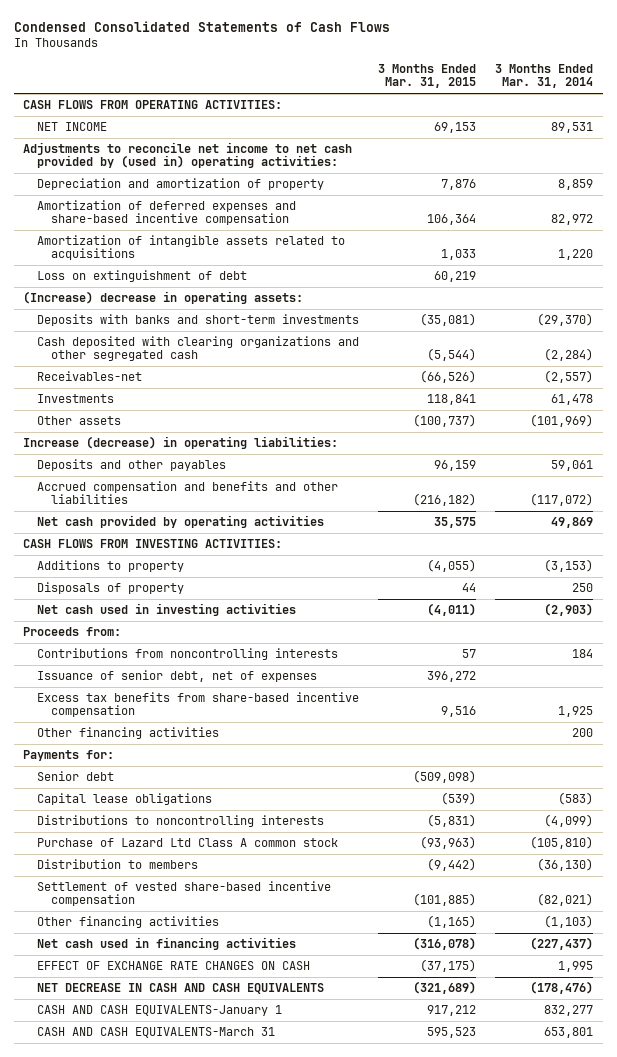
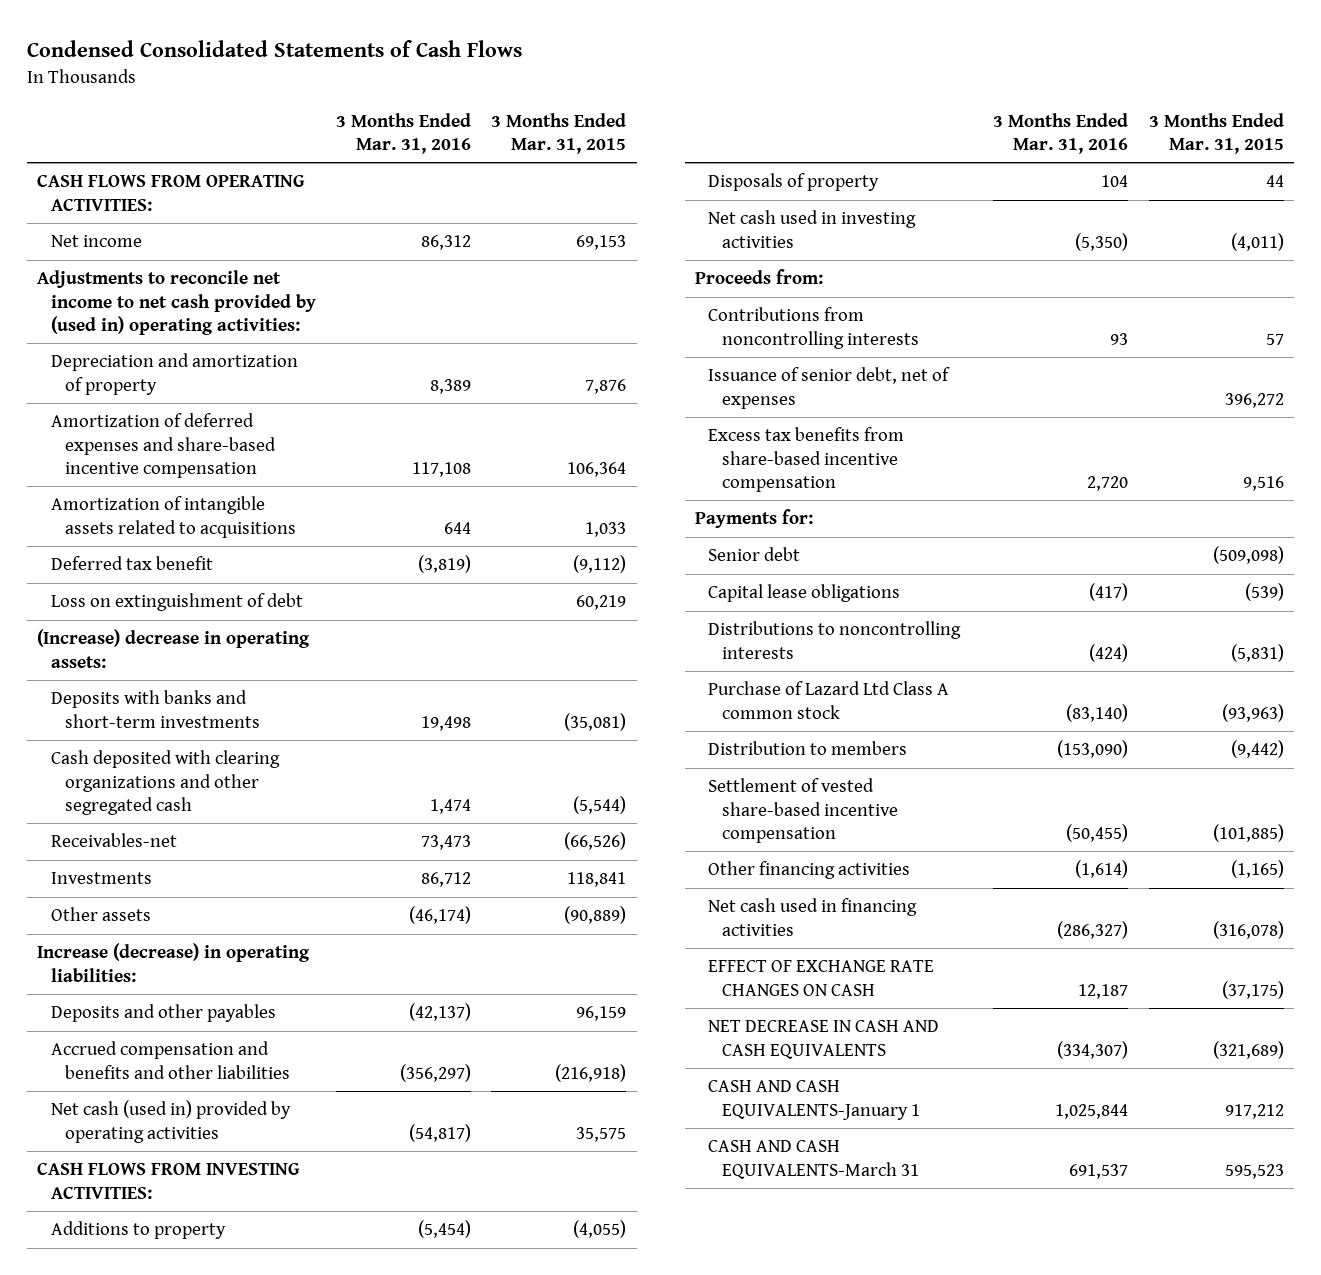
- | 3 Months Ended Mar. 31, 2015 | 3 Months Ended Mar. 31, 2014
+ | 3 Months Ended Mar. 31, 2016 | 3 Months Ended Mar. 31, 2015
- NET INCOME | 69,153 | 89,531
+ Net income | 86,312 | 69,153
+ Deferred tax benefit | (3,819) | (9,112)
- Other assets | (100,737) | (101,969)
+ Other assets | (46,174) | (90,889)
- Accrued compensation and benefits and other liabilities | (216,182) | (117,072)
- Net cash provided by operating activities | 35,575 | 49,869
+ Accrued compensation and benefits and other liabilities | (356,297) | (216,918)
+ Net cash (used in) provided by operating activities | (54,817) | 35,575
- Other financing activities | | 200

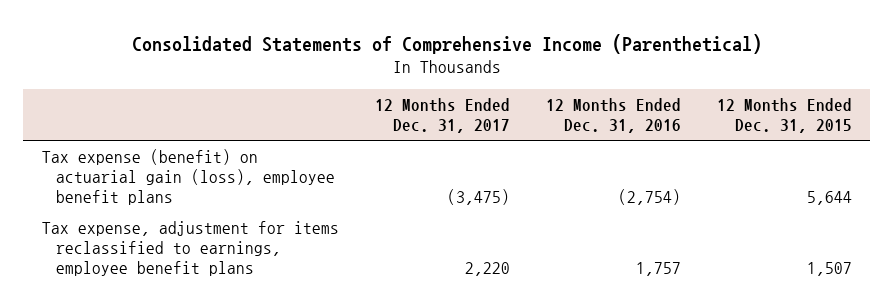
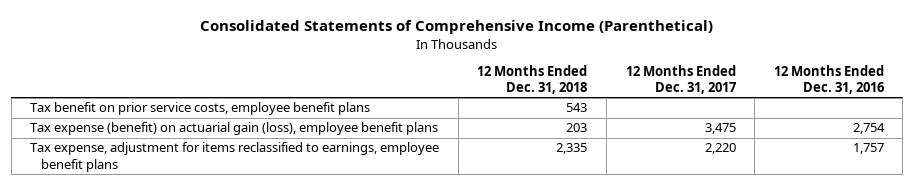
- | 12 Months Ended Dec. 31, 2017 | 12 Months Ended Dec. 31, 2016 | 12 Months Ended Dec. 31, 2015
+ | 12 Months Ended Dec. 31, 2018 | 12 Months Ended Dec. 31, 2017 | 12 Months Ended Dec. 31, 2016
- Tax expense (benefit) on actuarial gain (loss), employee benefit plans | (3,475) | (2,754) | 5,644
+ Tax benefit on prior service costs, employee benefit plans | 543 | |
+ Tax expense (benefit) on actuarial gain (loss), employee benefit plans | 203 | 3,475 | 2,754

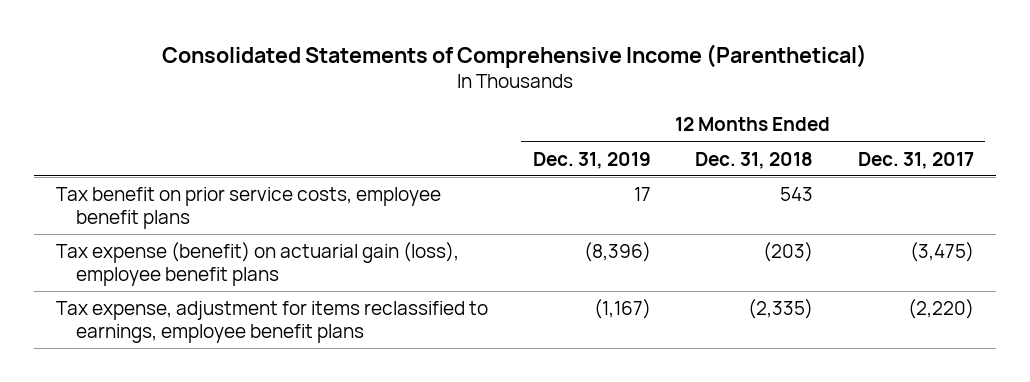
- | 12 Months Ended Dec. 31, 2018 | 12 Months Ended Dec. 31, 2017 | 12 Months Ended Dec. 31, 2016
+ | 12 Months Ended Dec. 31, 2019 | 12 Months Ended Dec. 31, 2018 | 12 Months Ended Dec. 31, 2017
- Tax expense (benefit) on actuarial gain (loss), employee benefit plans | 203 | 3,475 | 2,754
- Tax expense, adjustment for items reclassified to earnings, employee benefit plans | 2,335 | 2,220 | 1,757
+ Tax expense (benefit) on actuarial gain (loss), employee benefit plans | (8,396) | (203) | (3,475)
+ Tax expense, adjustment for items reclassified to earnings, employee benefit plans | (1,167) | (2,335) | (2,220)

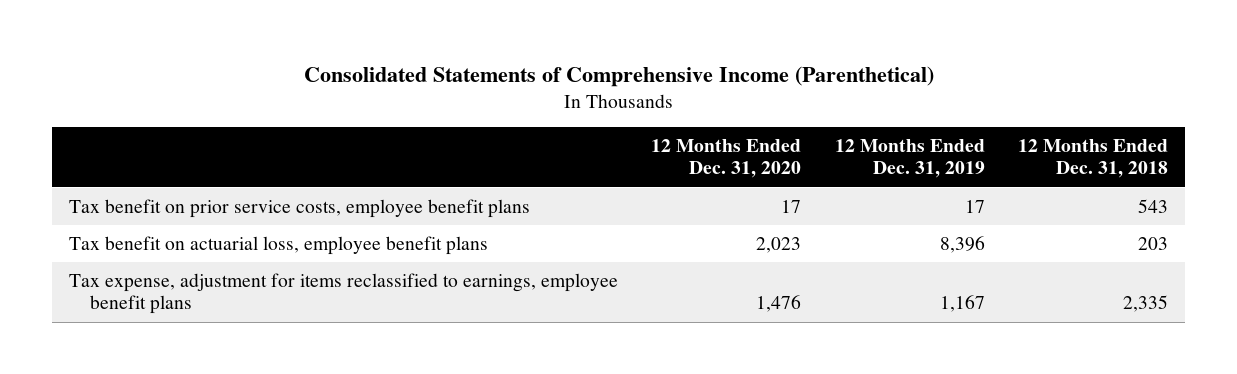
- | 12 Months Ended Dec. 31, 2019 | 12 Months Ended Dec. 31, 2018 | 12 Months Ended Dec. 31, 2017
+ | 12 Months Ended Dec. 31, 2020 | 12 Months Ended Dec. 31, 2019 | 12 Months Ended Dec. 31, 2018
- Tax expense (benefit) on actuarial gain (loss), employee benefit plans | (8,396) | (203) | (3,475)
- Tax expense, adjustment for items reclassified to earnings, employee benefit plans | (1,167) | (2,335) | (2,220)
+ Tax benefit on actuarial loss, employee benefit plans | 2,023 | 8,396 | 203
+ Tax expense, adjustment for items reclassified to earnings, employee benefit plans | 1,476 | 1,167 | 2,335

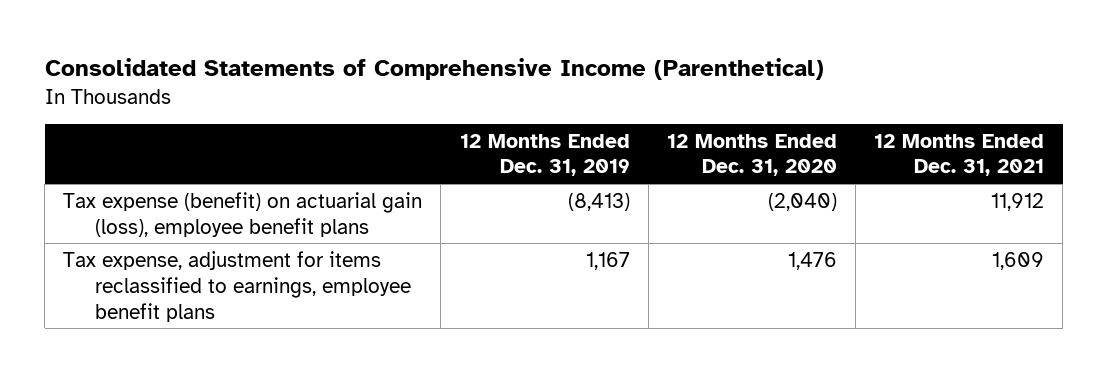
- | 12 Months Ended Dec. 31, 2020 | 12 Months Ended Dec. 31, 2019 | 12 Months Ended Dec. 31, 2018
+ | 12 Months Ended Dec. 31, 2019 | 12 Months Ended Dec. 31, 2020 | 12 Months Ended Dec. 31, 2021
- Tax benefit on prior service costs, employee benefit plans | 17 | 17 | 543
- Tax benefit on actuarial loss, employee benefit plans | 2,023 | 8,396 | 203
+ Tax expense (benefit) on actuarial gain (loss), employee benefit plans | (8,413) | (2,040) | 11,912

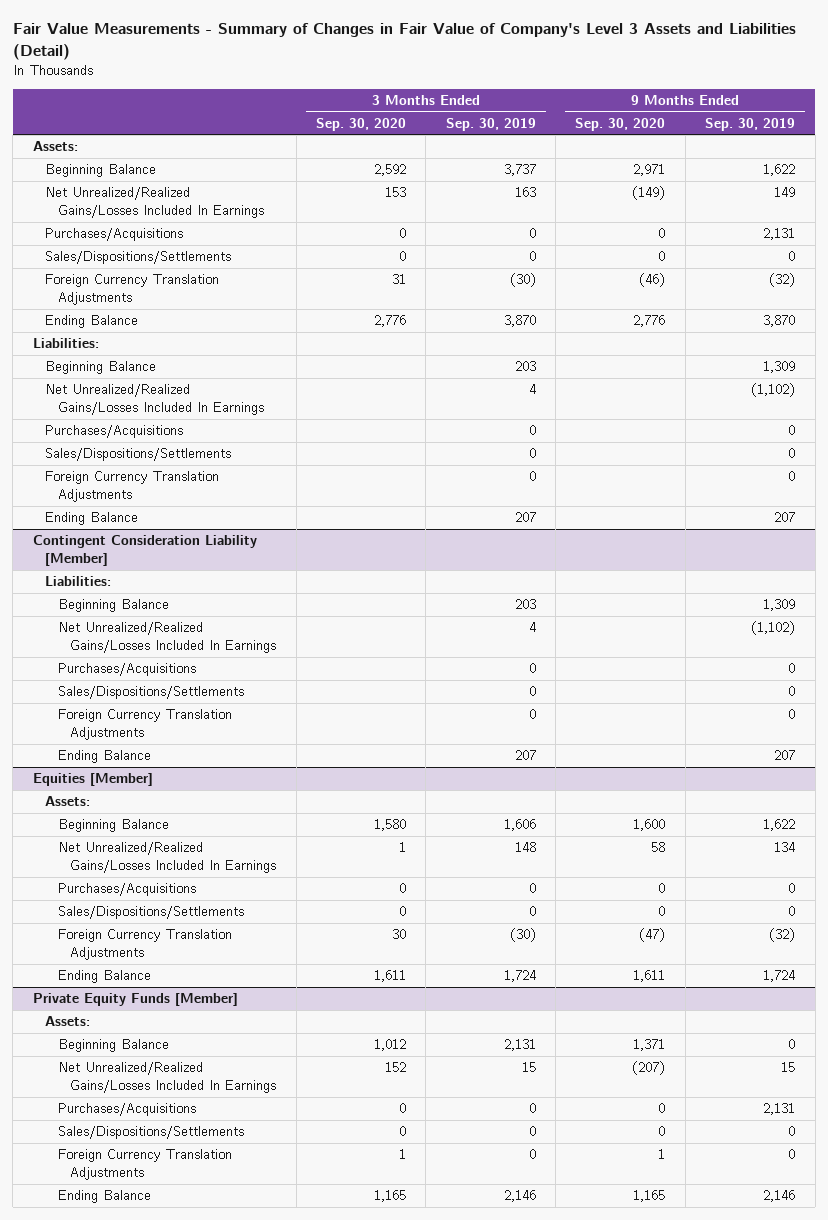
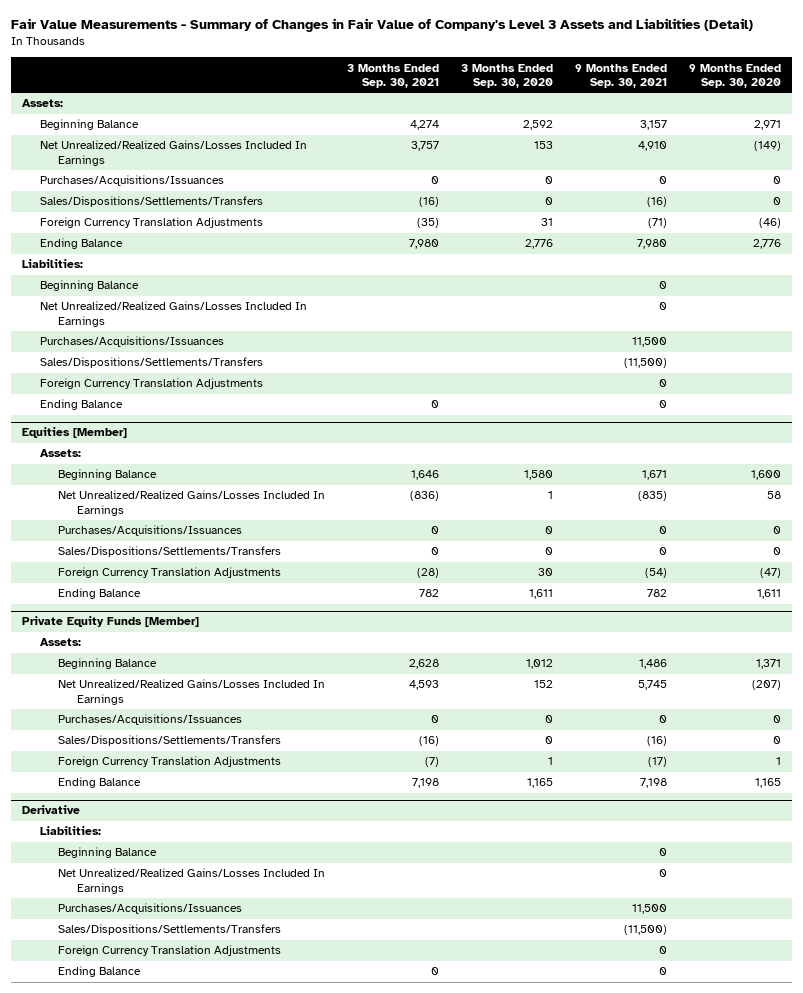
- | 3 Months Ended Sep. 30, 2020 | 3 Months Ended Sep. 30, 2019 | 9 Months Ended Sep. 30, 2020 | 9 Months Ended Sep. 30, 2019
+ | 3 Months Ended Sep. 30, 2021 | 3 Months Ended Sep. 30, 2020 | 9 Months Ended Sep. 30, 2021 | 9 Months Ended Sep. 30, 2020
- Purchases/Acquisitions | 0 | 0 | 0 | 2,131
- Sales/Dispositions/Settlements | 0 | 0 | 0 | 0
+ Purchases/Acquisitions/Issuances | 0 | 0 | 0 | 0
+ Sales/Dispositions/Settlements/Transfers | (16) | 0 | (16) | 0
- Purchases/Acquisitions | | 0 | | 0
- Sales/Dispositions/Settlements | | 0 | | 0
- Foreign Currency Translation Adjustments | | 0 | | 0
- Ending Balance | | 207 | | 207
- Contingent Consideration Liability [Member]
- Liabilities:
- Beginning Balance | | 203 | | 1,309
- Net Unrealized/Realized Gains/Losses Included In Earnings | | 4 | | (1,102)
- Purchases/Acquisitions | | 0 | | 0
- Sales/Dispositions/Settlements | | 0 | | 0
+ Purchases/Acquisitions/Issuances | | | 11,500 |
+ Sales/Dispositions/Settlements/Transfers | | | (11,500) |
@ Equities [Member]
- Purchases/Acquisitions | 0 | 0 | 0 | 0
- Sales/Dispositions/Settlements | 0 | 0 | 0 | 0
+ Purchases/Acquisitions/Issuances | 0 | 0 | 0 | 0
+ Sales/Dispositions/Settlements/Transfers | 0 | 0 | 0 | 0
@ Private Equity Funds [Member]
- Purchases/Acquisitions | 0 | 0 | 0 | 2,131
- Sales/Dispositions/Settlements | 0 | 0 | 0 | 0
+ Purchases/Acquisitions/Issuances | 0 | 0 | 0 | 0
+ Sales/Dispositions/Settlements/Transfers | (16) | 0 | (16) | 0
+ Derivative
+ Liabilities:
+ Beginning Balance | | | 0 |
+ Net Unrealized/Realized Gains/Losses Included In Earnings | | | 0 |
+ Purchases/Acquisitions/Issuances | | | 11,500 |
+ Sales/Dispositions/Settlements/Transfers | | | (11,500) |
+ Foreign Currency Translation Adjustments | | | 0 |
+ Ending Balance | 0 | | 0 |

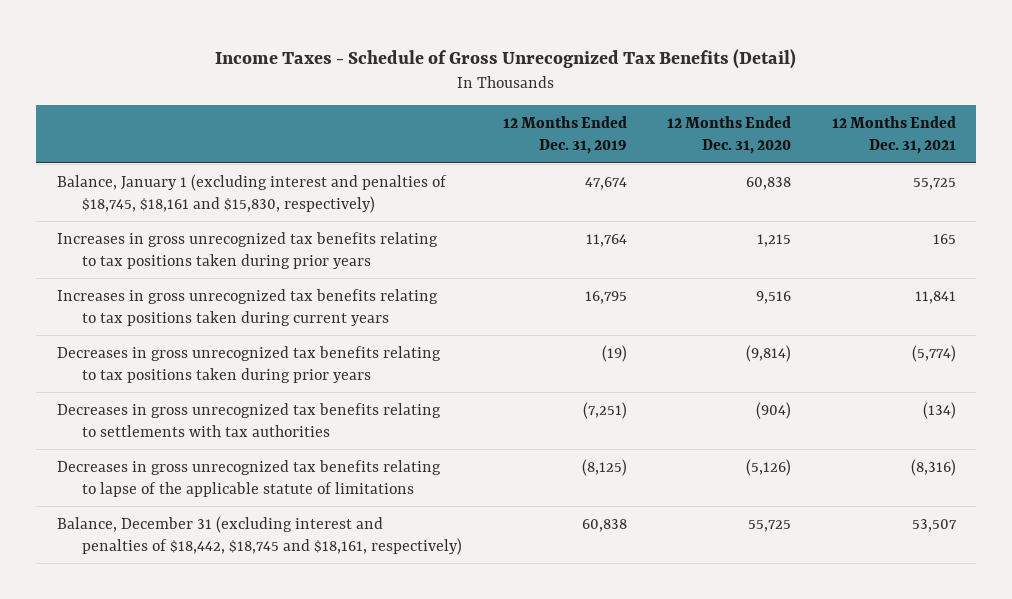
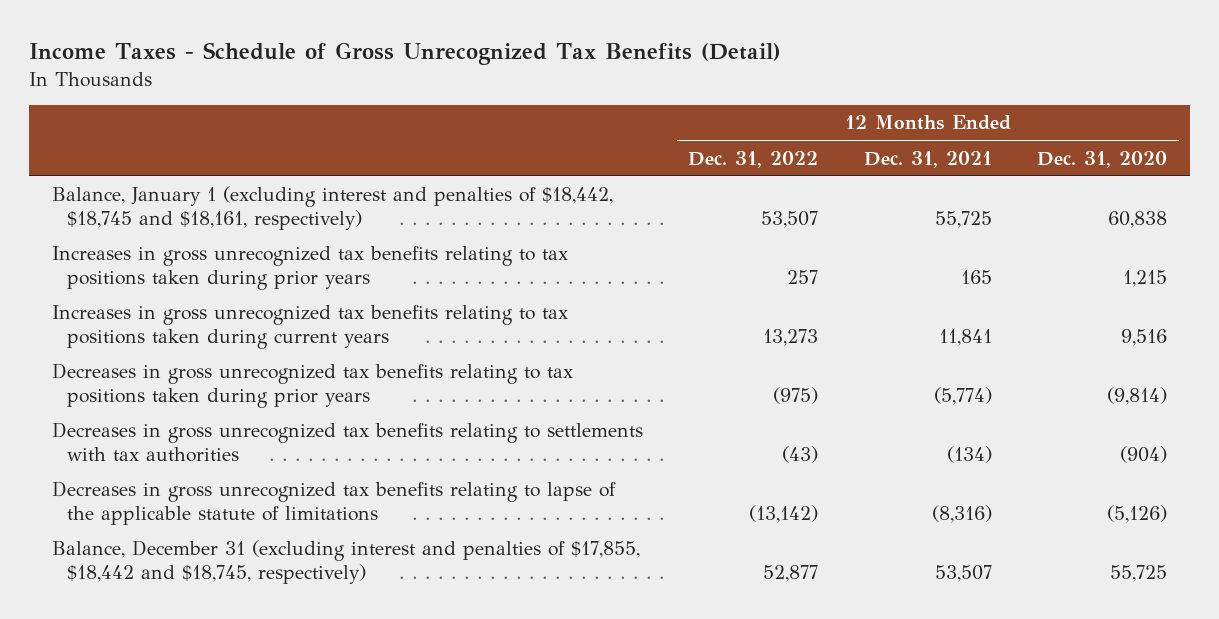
- | 12 Months Ended Dec. 31, 2019 | 12 Months Ended Dec. 31, 2020 | 12 Months Ended Dec. 31, 2021
+ | 12 Months Ended Dec. 31, 2022 | 12 Months Ended Dec. 31, 2021 | 12 Months Ended Dec. 31, 2020
- Balance, January 1 (excluding interest and penalties of $18,745, $18,161 and $15,830, respectively) | 47,674 | 60,838 | 55,725
+ Balance, January 1 (excluding interest and penalties of $18,442, $18,745 and $18,161, respectively) | 53,507 | 55,725 | 60,838
- Balance, December 31 (excluding interest and penalties of $18,442, $18,745 and $18,161, respectively) | 60,838 | 55,725 | 53,507
+ Balance, December 31 (excluding interest and penalties of $17,855, $18,442 and $18,745, respectively) | 52,877 | 53,507 | 55,725

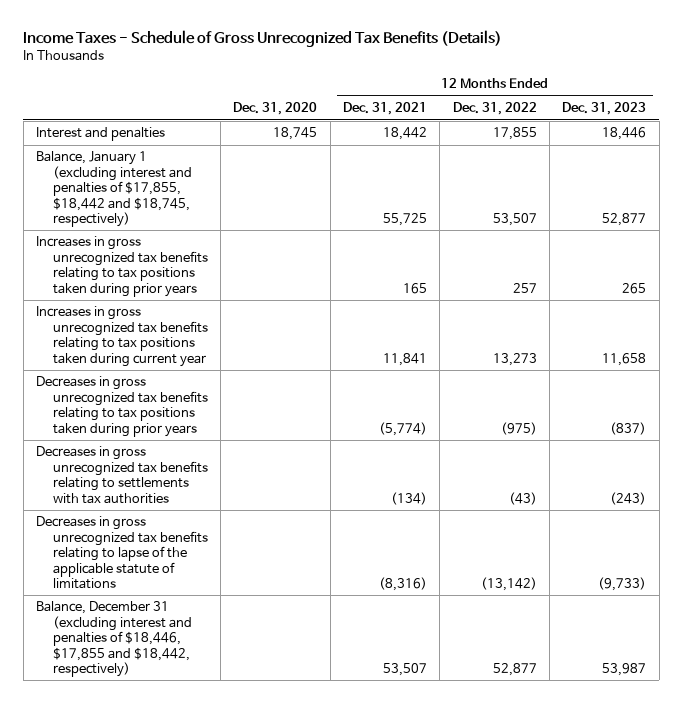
- Income Taxes - Schedule of Gross Unrecognized Tax Benefits (Detail)
+ Income Taxes - Schedule of Gross Unrecognized Tax Benefits (Details)
- | 12 Months Ended Dec. 31, 2022 | 12 Months Ended Dec. 31, 2021 | 12 Months Ended Dec. 31, 2020
+ | Dec. 31, 2020 | 12 Months Ended Dec. 31, 2021 | 12 Months Ended Dec. 31, 2022 | 12 Months Ended Dec. 31, 2023
- Balance, January 1 (excluding interest and penalties of $18,442, $18,745 and $18,161, respectively) | 53,507 | 55,725 | 60,838
+ Interest and penalties | 18,745 | 18,442 | 17,855 | 18,446
+ Balance, January 1 (excluding interest and penalties of $17,855, $18,442 and $18,745, respectively) | | 55,725 | 53,507 | 52,877
- Increases in gross unrecognized tax benefits relating to tax positions taken during current years | 13,273 | 11,841 | 9,516
+ Increases in gross unrecognized tax benefits relating to tax positions taken during current year | | 11,841 | 13,273 | 11,658
- Balance, December 31 (excluding interest and penalties of $17,855, $18,442 and $18,745, respectively) | 52,877 | 53,507 | 55,725
+ Balance, December 31 (excluding interest and penalties of $18,446, $17,855 and $18,442, respectively) | | 53,507 | 52,877 | 53,987

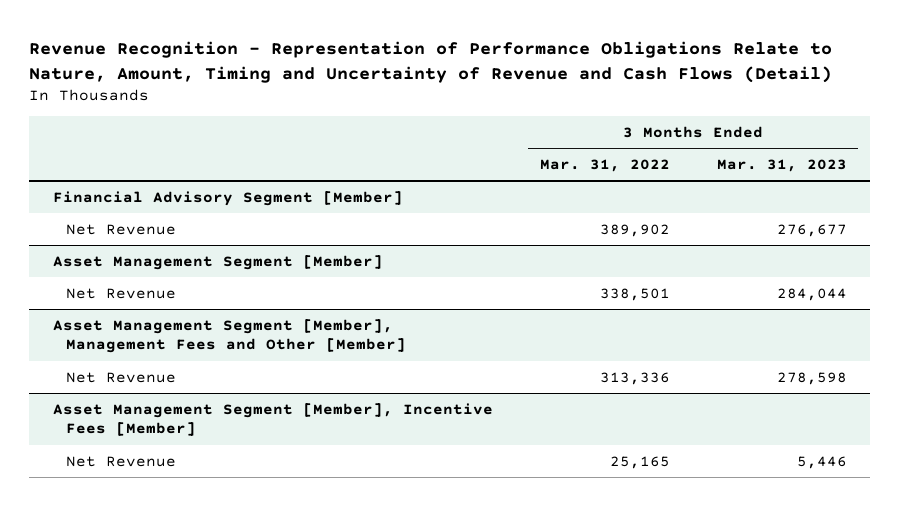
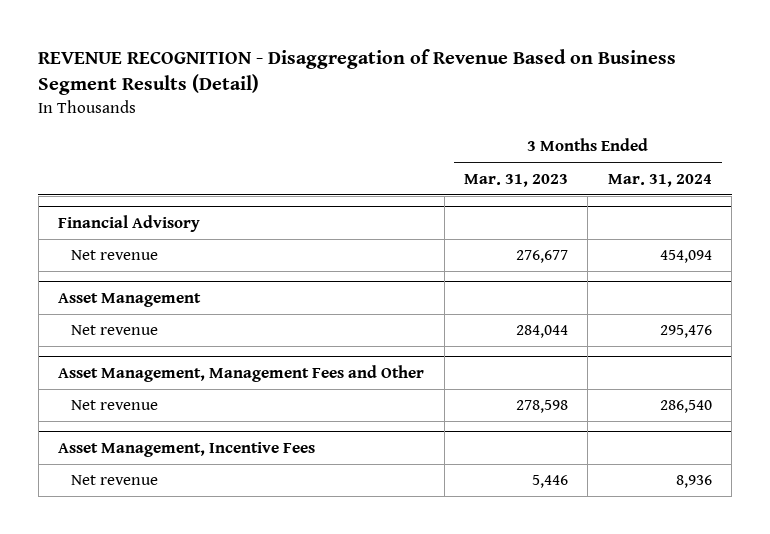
- Revenue Recognition - Representation of Performance Obligations Relate to Nature, Amount, Timing and Uncertainty of Revenue and Cash Flows (Detail)
+ REVENUE RECOGNITION - Disaggregation of Revenue Based on Business Segment Results (Detail)
- | 3 Months Ended Mar. 31, 2022 | 3 Months Ended Mar. 31, 2023
+ | 3 Months Ended Mar. 31, 2023 | 3 Months Ended Mar. 31, 2024
- Financial Advisory Segment [Member]
- Net Revenue | 389,902 | 276,677
- Asset Management Segment [Member]
- Net Revenue | 338,501 | 284,044
- Asset Management Segment [Member], Management Fees and Other [Member]
- Net Revenue | 313,336 | 278,598
- Asset Management Segment [Member], Incentive Fees [Member]
- Net Revenue | 25,165 | 5,446
+ Financial Advisory
+ Net revenue | 276,677 | 454,094
+ Asset Management
+ Net revenue | 284,044 | 295,476
+ Asset Management, Management Fees and Other
+ Net revenue | 278,598 | 286,540
+ Asset Management, Incentive Fees
+ Net revenue | 5,446 | 8,936

